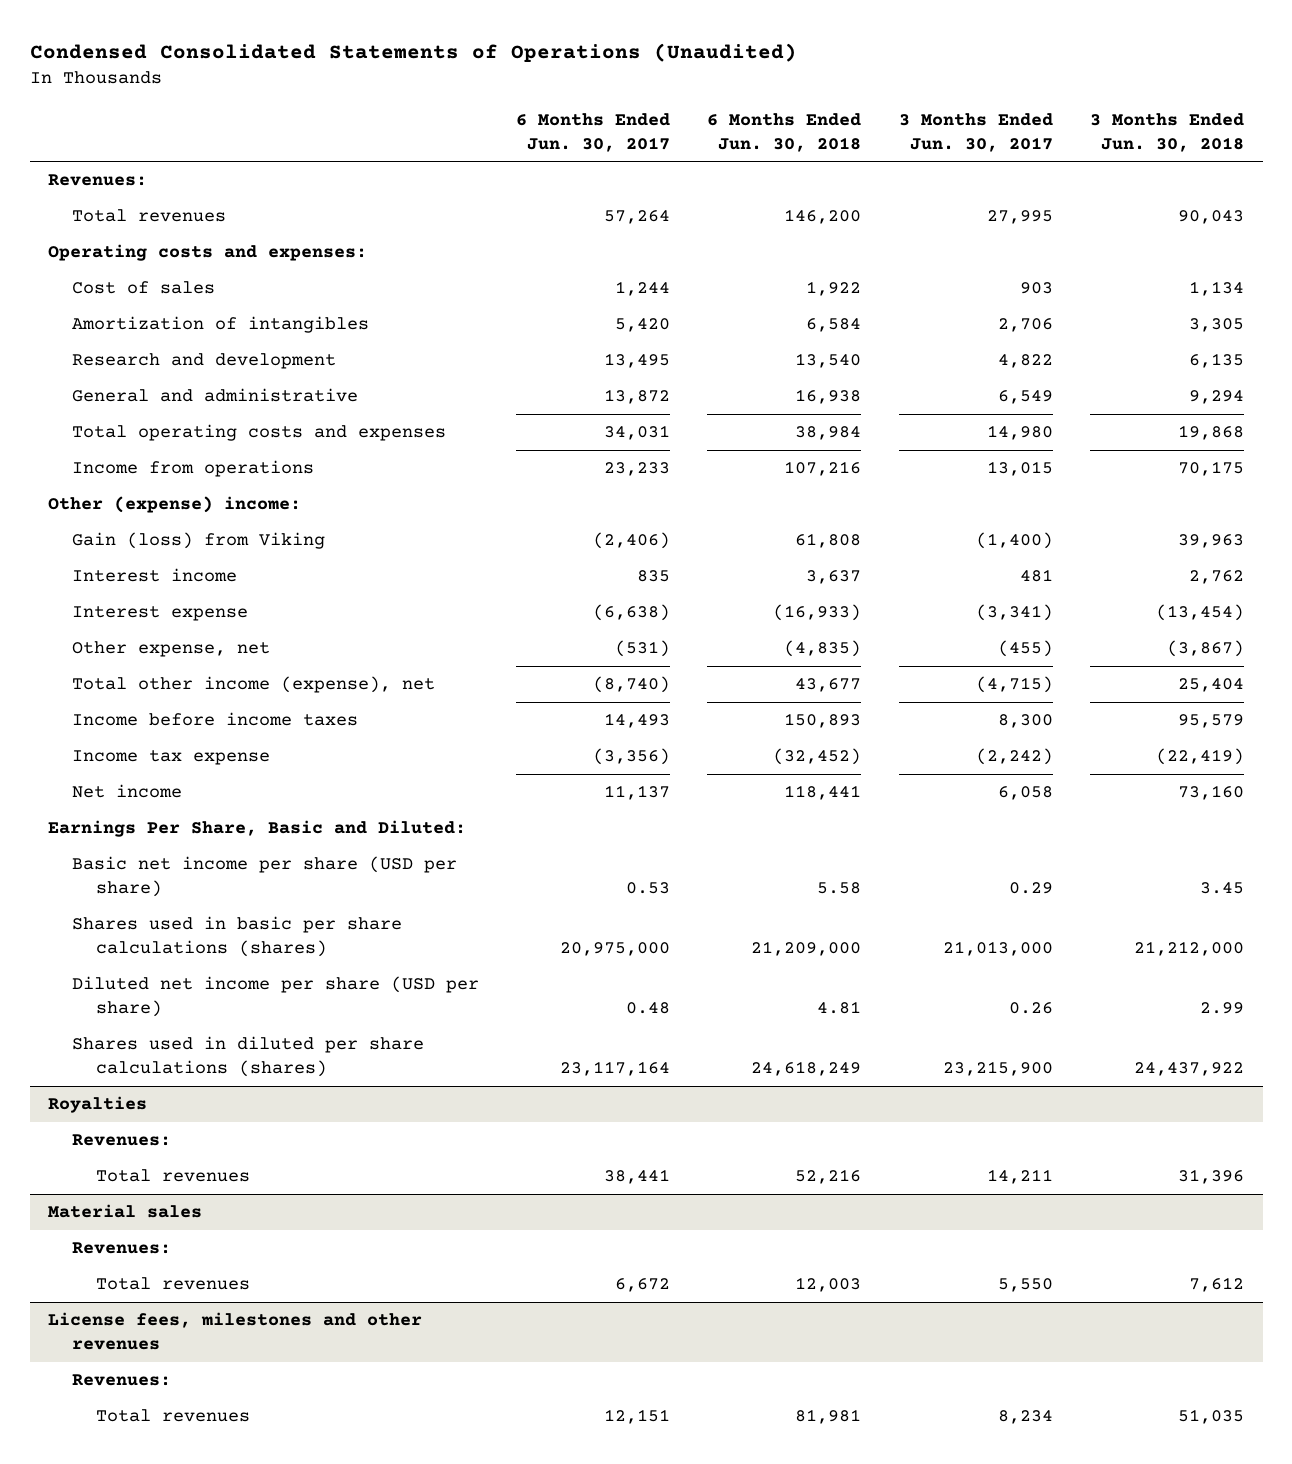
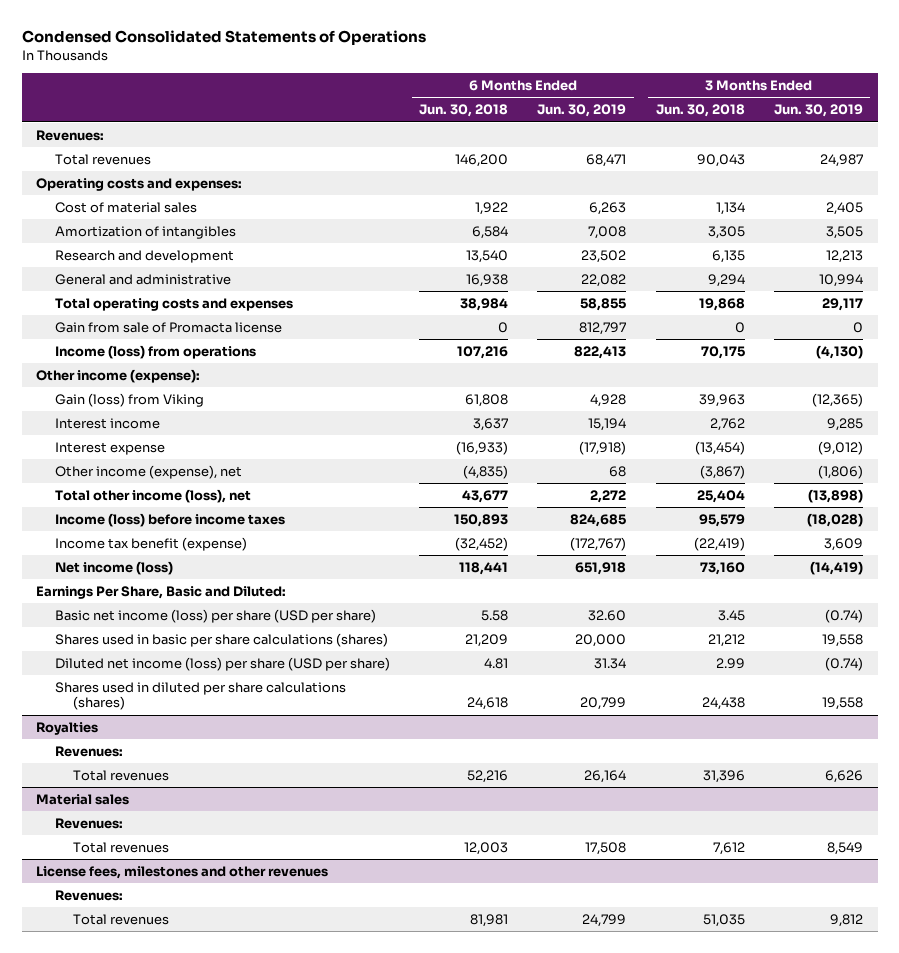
- Condensed Consolidated Statements of Operations (Unaudited)
+ Condensed Consolidated Statements of Operations
- | 6 Months Ended Jun. 30, 2017 | 6 Months Ended Jun. 30, 2018 | 3 Months Ended Jun. 30, 2017 | 3 Months Ended Jun. 30, 2018
+ | 6 Months Ended Jun. 30, 2018 | 6 Months Ended Jun. 30, 2019 | 3 Months Ended Jun. 30, 2018 | 3 Months Ended Jun. 30, 2019
- Cost of sales | 1,244 | 1,922 | 903 | 1,134
+ Cost of material sales | 1,922 | 6,263 | 1,134 | 2,405
- Income from operations | 23,233 | 107,216 | 13,015 | 70,175
- Other (expense) income:
+ Gain from sale of Promacta license | 0 | 812,797 | 0 | 0
+ Income (loss) from operations | 107,216 | 822,413 | 70,175 | (4,130)
+ Other income (expense):
- Other expense, net | (531) | (4,835) | (455) | (3,867)
- Total other income (expense), net | (8,740) | 43,677 | (4,715) | 25,404
- Income before income taxes | 14,493 | 150,893 | 8,300 | 95,579
- Income tax expense | (3,356) | (32,452) | (2,242) | (22,419)
- Net income | 11,137 | 118,441 | 6,058 | 73,160
+ Other income (expense), net | (4,835) | 68 | (3,867) | (1,806)
+ Total other income (loss), net | 43,677 | 2,272 | 25,404 | (13,898)
+ Income (loss) before income taxes | 150,893 | 824,685 | 95,579 | (18,028)
+ Income tax benefit (expense) | (32,452) | (172,767) | (22,419) | 3,609
+ Net income (loss) | 118,441 | 651,918 | 73,160 | (14,419)
- Basic net income per share (USD per share) | 0.53 | 5.58 | 0.29 | 3.45
- Shares used in basic per share calculations (shares) | 20,975,000 | 21,209,000 | 21,013,000 | 21,212,000
- Diluted net income per share (USD per share) | 0.48 | 4.81 | 0.26 | 2.99
- Shares used in diluted per share calculations (shares) | 23,117,164 | 24,618,249 | 23,215,900 | 24,437,922
+ Basic net income (loss) per share (USD per share) | 5.58 | 32.60 | 3.45 | (0.74)
+ Shares used in basic per share calculations (shares) | 21,209 | 20,000 | 21,212 | 19,558
+ Diluted net income (loss) per share (USD per share) | 4.81 | 31.34 | 2.99 | (0.74)
+ Shares used in diluted per share calculations (shares) | 24,618 | 20,799 | 24,438 | 19,558

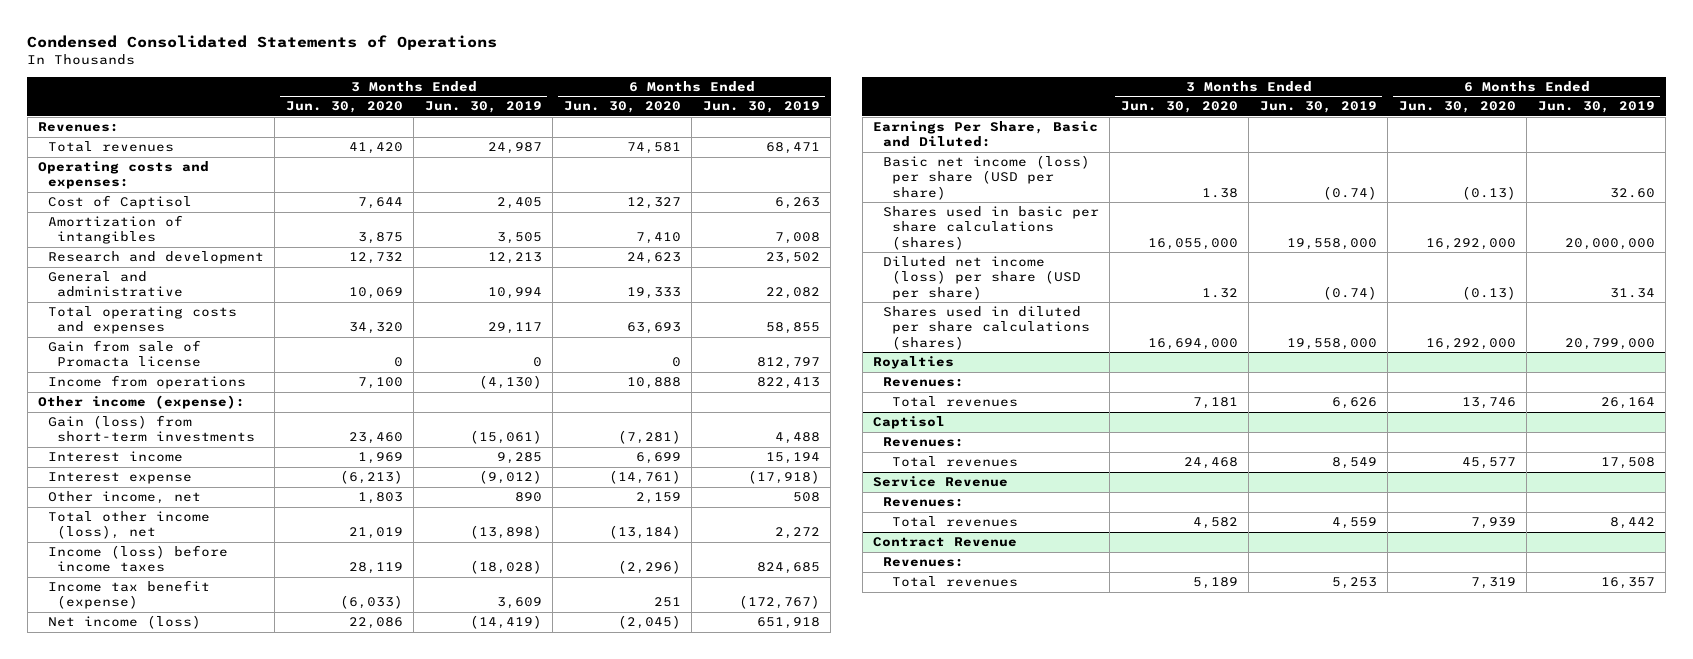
- | 6 Months Ended Jun. 30, 2018 | 6 Months Ended Jun. 30, 2019 | 3 Months Ended Jun. 30, 2018 | 3 Months Ended Jun. 30, 2019
+ | 3 Months Ended Jun. 30, 2020 | 3 Months Ended Jun. 30, 2019 | 6 Months Ended Jun. 30, 2020 | 6 Months Ended Jun. 30, 2019
- Cost of material sales | 1,922 | 6,263 | 1,134 | 2,405
+ Cost of Captisol | 7,644 | 2,405 | 12,327 | 6,263
- Income (loss) from operations | 107,216 | 822,413 | 70,175 | (4,130)
+ Income from operations | 7,100 | (4,130) | 10,888 | 822,413
- Gain (loss) from Viking | 61,808 | 4,928 | 39,963 | (12,365)
+ Gain (loss) from short-term investments | 23,460 | (15,061) | (7,281) | 4,488
- Other income (expense), net | (4,835) | 68 | (3,867) | (1,806)
+ Other income, net | 1,803 | 890 | 2,159 | 508
- Shares used in basic per share calculations (shares) | 21,209 | 20,000 | 21,212 | 19,558
+ Shares used in basic per share calculations (shares) | 16,055,000 | 19,558,000 | 16,292,000 | 20,000,000
- Shares used in diluted per share calculations (shares) | 24,618 | 20,799 | 24,438 | 19,558
+ Shares used in diluted per share calculations (shares) | 16,694,000 | 19,558,000 | 16,292,000 | 20,799,000
- Material sales
+ Captisol
- License fees, milestones and other revenues
+ Service Revenue
- Total revenues | 81,981 | 24,799 | 51,035 | 9,812
+ Total revenues | 4,582 | 4,559 | 7,939 | 8,442
+ Contract Revenue
+ Revenues:
+ Total revenues | 5,189 | 5,253 | 7,319 | 16,357

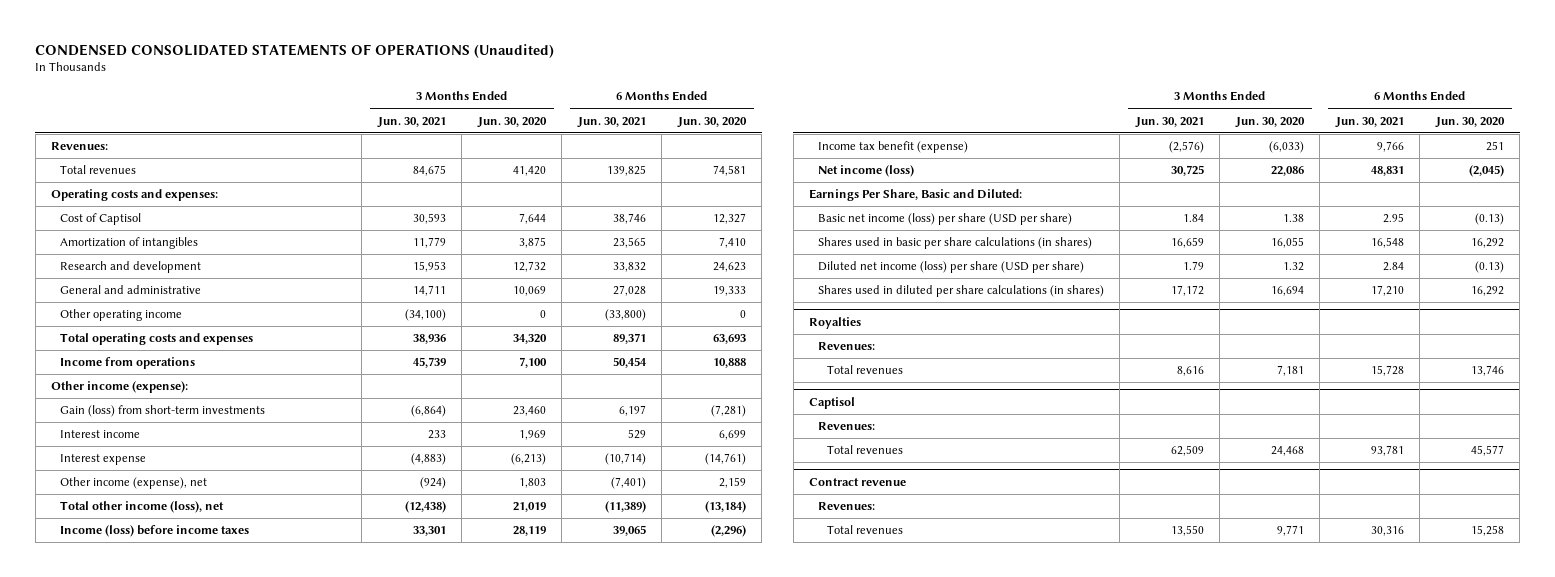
- Condensed Consolidated Statements of Operations
+ CONDENSED CONSOLIDATED STATEMENTS OF OPERATIONS (Unaudited)
- | 3 Months Ended Jun. 30, 2020 | 3 Months Ended Jun. 30, 2019 | 6 Months Ended Jun. 30, 2020 | 6 Months Ended Jun. 30, 2019
+ | 3 Months Ended Jun. 30, 2021 | 3 Months Ended Jun. 30, 2020 | 6 Months Ended Jun. 30, 2021 | 6 Months Ended Jun. 30, 2020
+ Other operating income | (34,100) | 0 | (33,800) | 0
- Gain from sale of Promacta license | 0 | 0 | 0 | 812,797
- Other income, net | 1,803 | 890 | 2,159 | 508
+ Other income (expense), net | (924) | 1,803 | (7,401) | 2,159
- Shares used in basic per share calculations (shares) | 16,055,000 | 19,558,000 | 16,292,000 | 20,000,000
+ Shares used in basic per share calculations (in shares) | 16,659 | 16,055 | 16,548 | 16,292
- Shares used in diluted per share calculations (shares) | 16,694,000 | 19,558,000 | 16,292,000 | 20,799,000
+ Shares used in diluted per share calculations (in shares) | 17,172 | 16,694 | 17,210 | 16,292
- Service Revenue
- Revenues:
- Total revenues | 4,582 | 4,559 | 7,939 | 8,442
- Contract Revenue
+ Contract revenue
- Total revenues | 5,189 | 5,253 | 7,319 | 16,357
+ Total revenues | 13,550 | 9,771 | 30,316 | 15,258

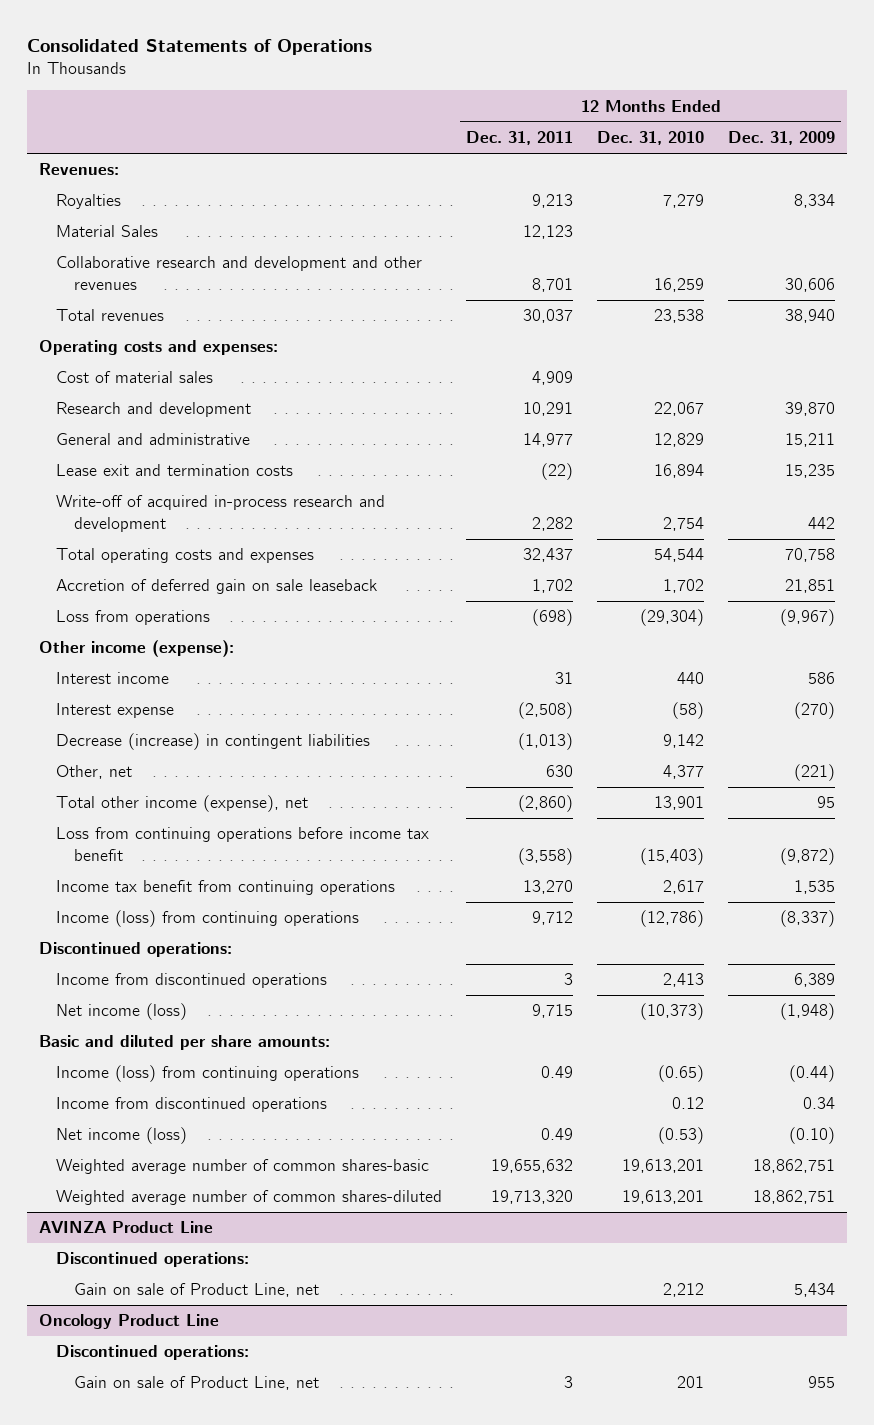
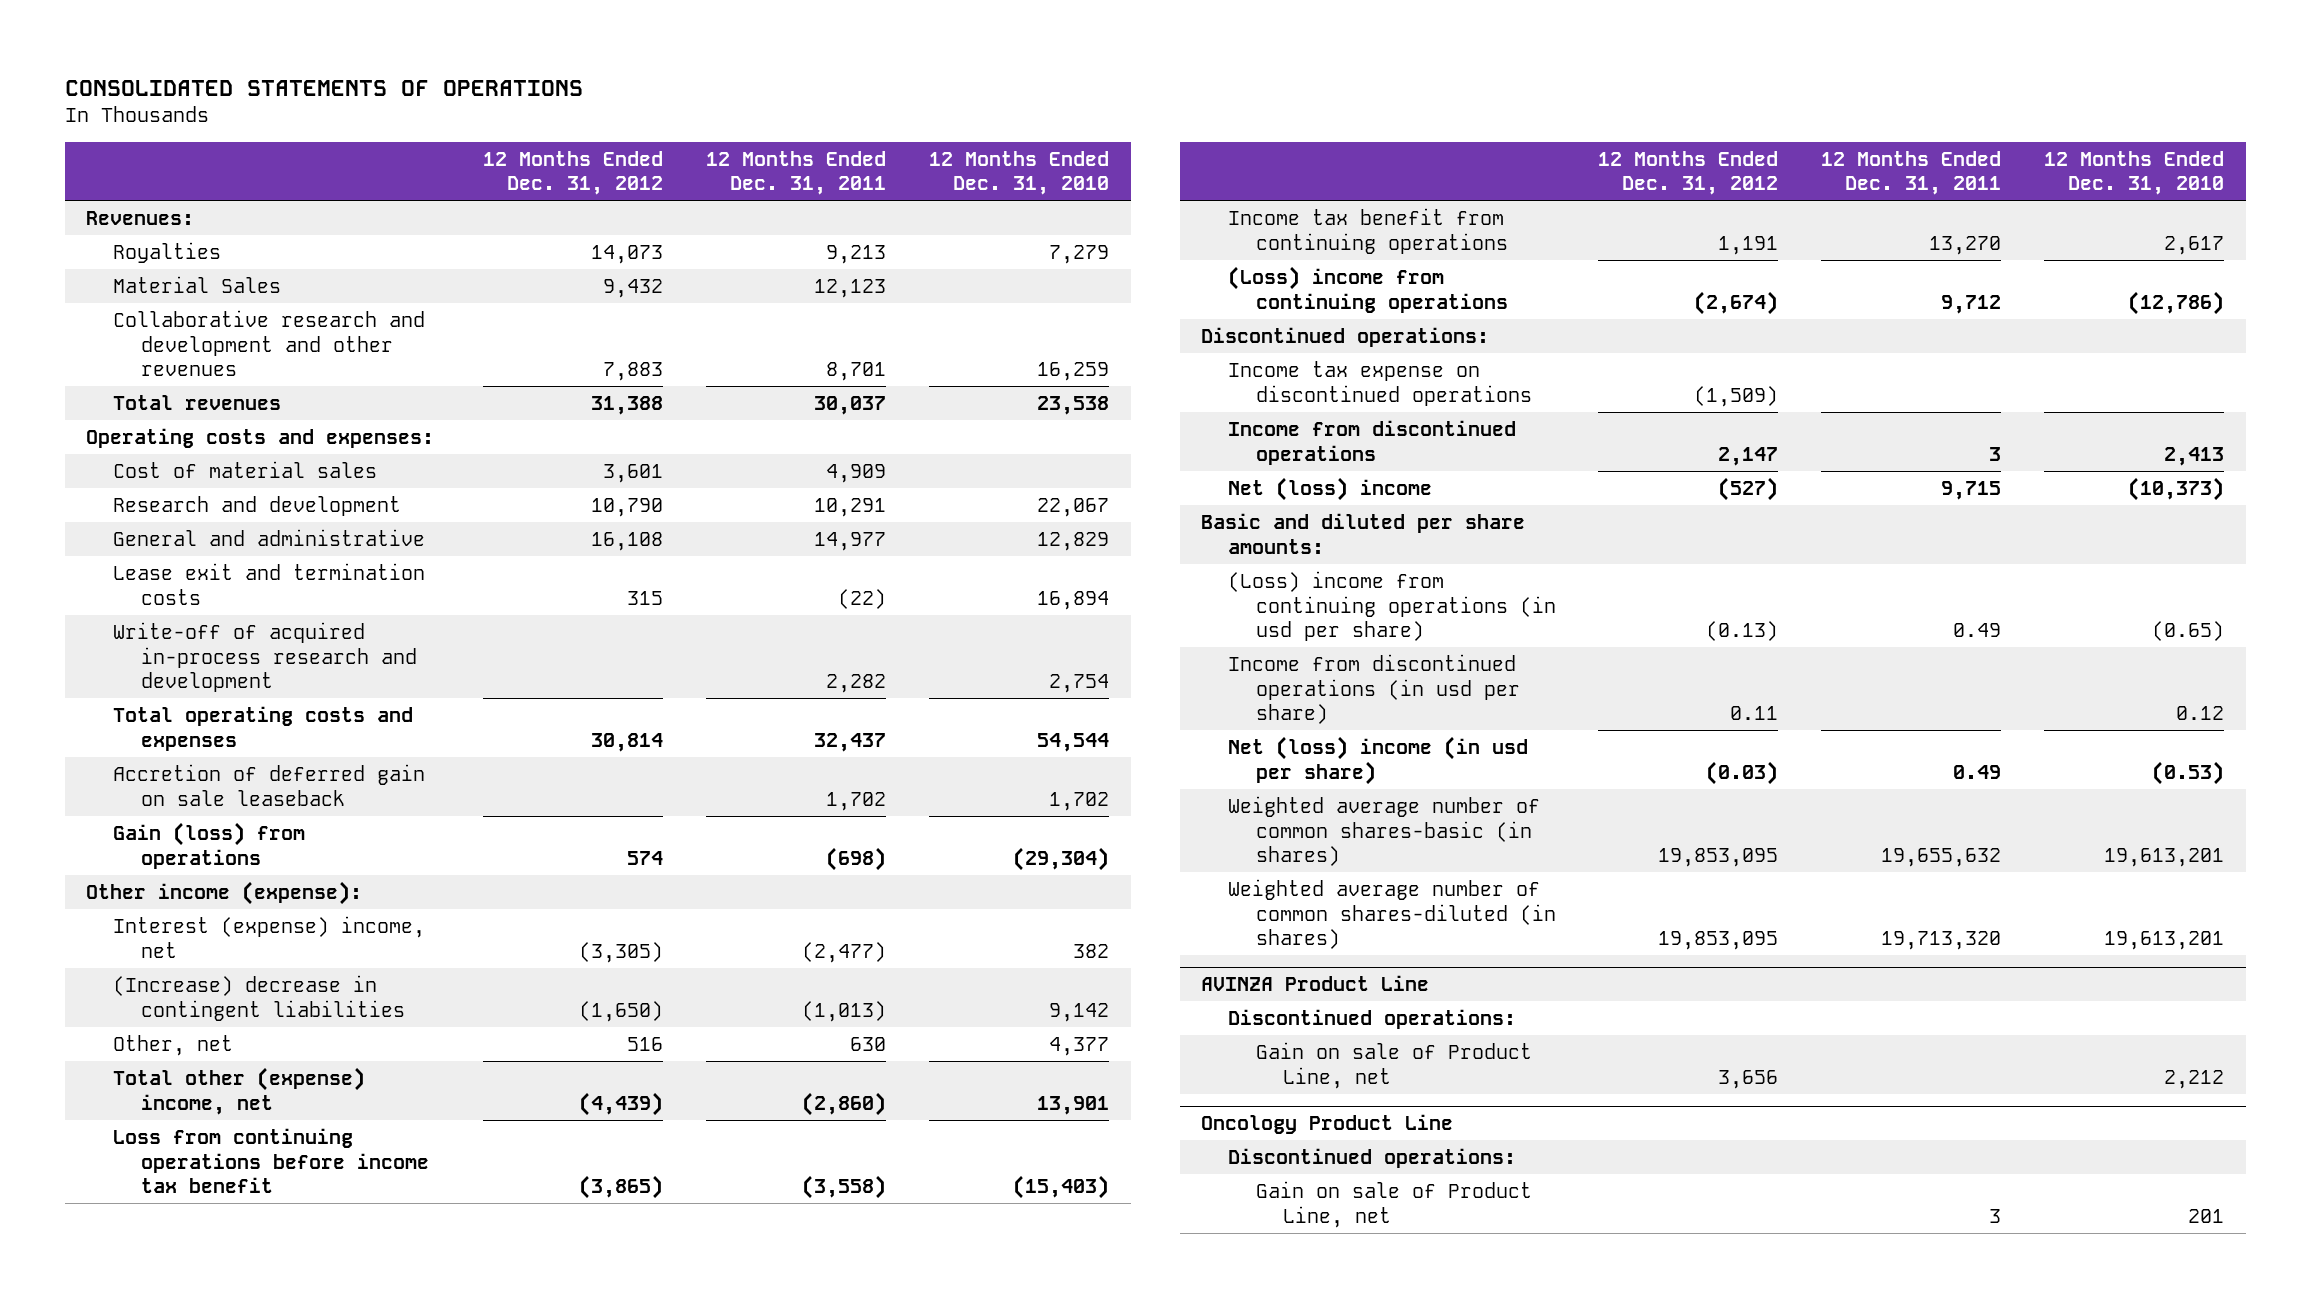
- Consolidated Statements of Operations
+ CONSOLIDATED STATEMENTS OF OPERATIONS
- | 12 Months Ended Dec. 31, 2011 | 12 Months Ended Dec. 31, 2010 | 12 Months Ended Dec. 31, 2009
+ | 12 Months Ended Dec. 31, 2012 | 12 Months Ended Dec. 31, 2011 | 12 Months Ended Dec. 31, 2010
- Loss from operations | (698) | (29,304) | (9,967)
+ Gain (loss) from operations | 574 | (698) | (29,304)
- Interest income | 31 | 440 | 586
- Interest expense | (2,508) | (58) | (270)
- Decrease (increase) in contingent liabilities | (1,013) | 9,142 |
+ Interest (expense) income, net | (3,305) | (2,477) | 382
+ (Increase) decrease in contingent liabilities | (1,650) | (1,013) | 9,142
- Total other income (expense), net | (2,860) | 13,901 | 95
+ Total other (expense) income, net | (4,439) | (2,860) | 13,901
- Income (loss) from continuing operations | 9,712 | (12,786) | (8,337)
+ (Loss) income from continuing operations | (2,674) | 9,712 | (12,786)
+ Income tax expense on discontinued operations | (1,509) | |
- Net income (loss) | 9,715 | (10,373) | (1,948)
+ Net (loss) income | (527) | 9,715 | (10,373)
- Income (loss) from continuing operations | 0.49 | (0.65) | (0.44)
- Income from discontinued operations | | 0.12 | 0.34
- Net income (loss) | 0.49 | (0.53) | (0.10)
- Weighted average number of common shares-basic | 19,655,632 | 19,613,201 | 18,862,751
- Weighted average number of common shares-diluted | 19,713,320 | 19,613,201 | 18,862,751
+ (Loss) income from continuing operations (in usd per share) | (0.13) | 0.49 | (0.65)
+ Income from discontinued operations (in usd per share) | 0.11 | | 0.12
+ Net (loss) income (in usd per share) | (0.03) | 0.49 | (0.53)
+ Weighted average number of common shares-basic (in shares) | 19,853,095 | 19,655,632 | 19,613,201
+ Weighted average number of common shares-diluted (in shares) | 19,853,095 | 19,713,320 | 19,613,201

